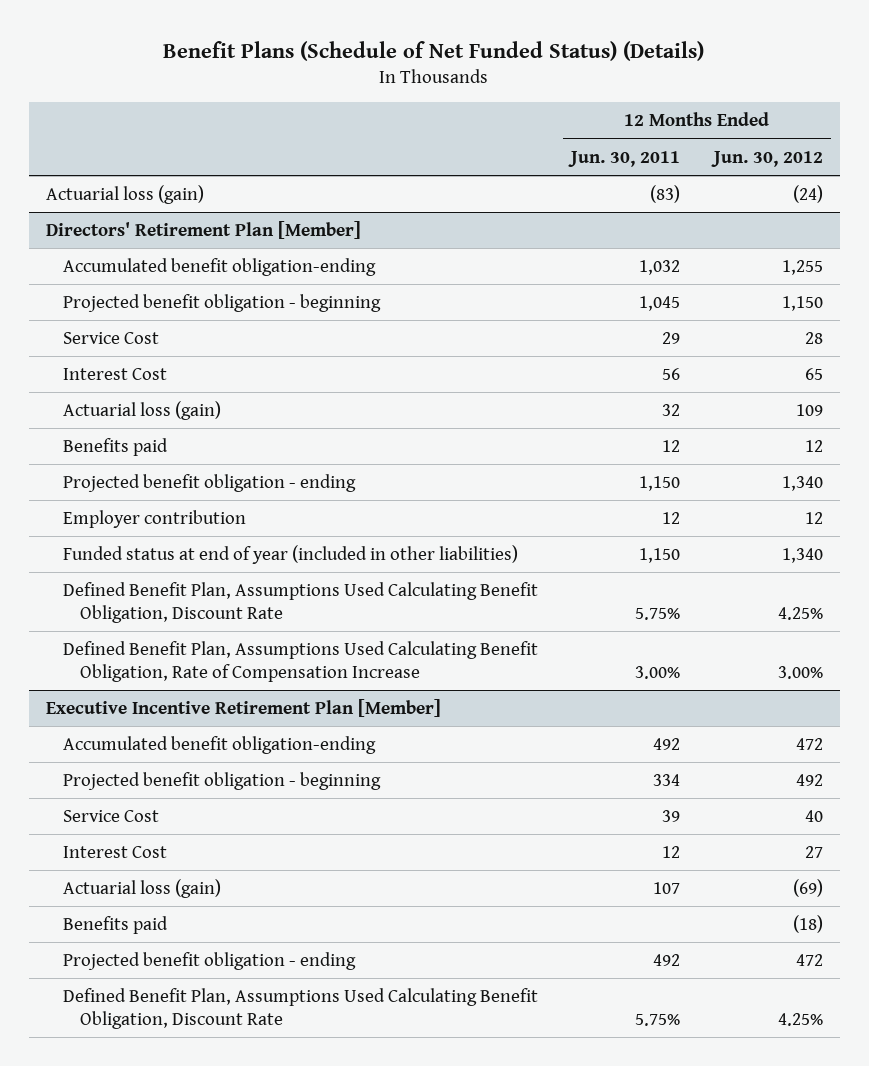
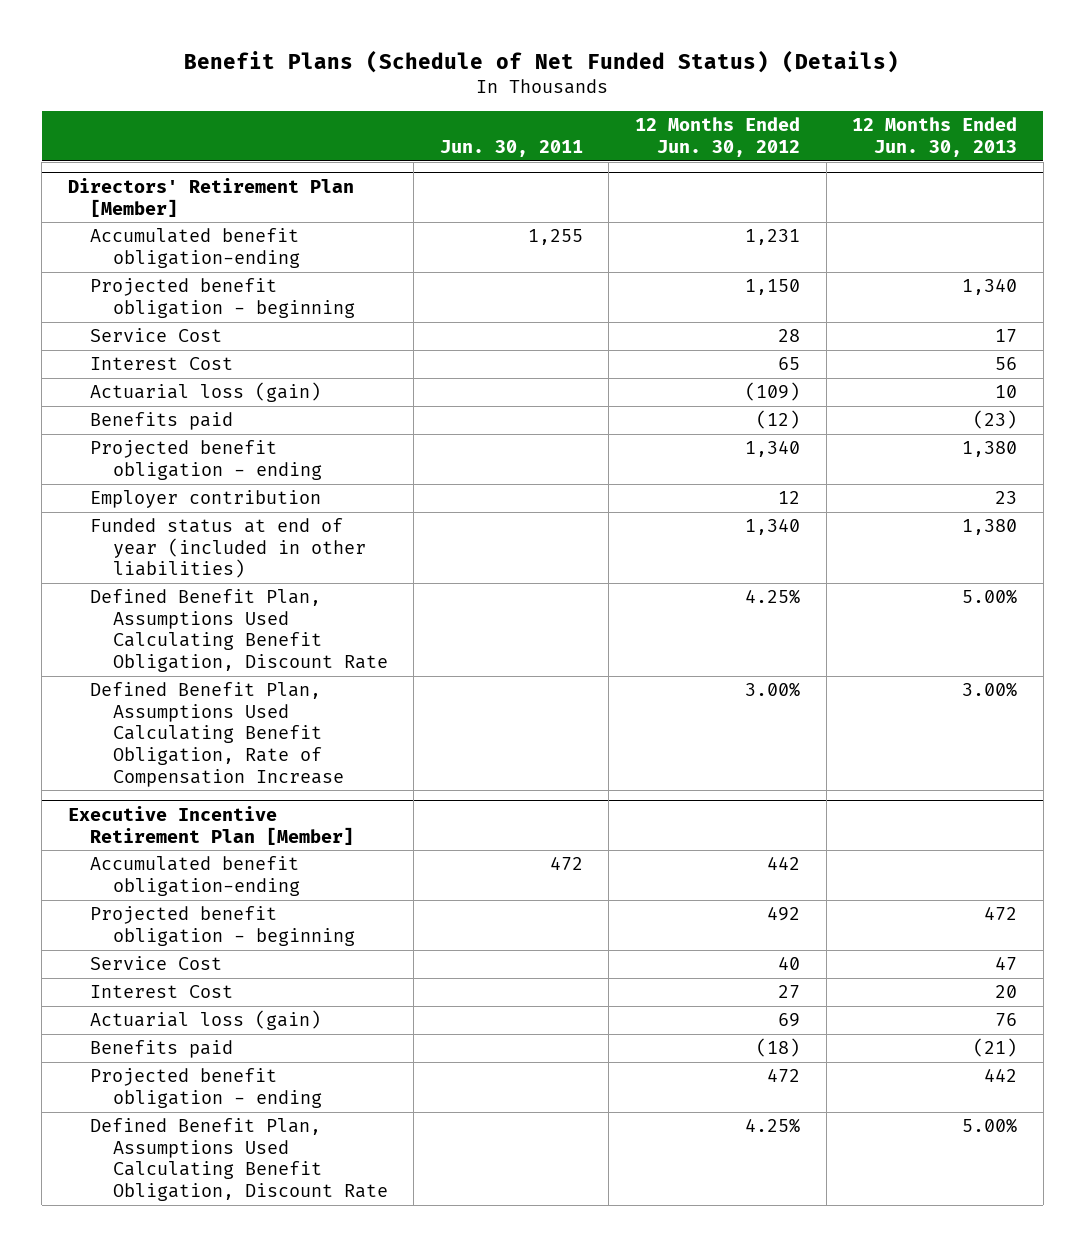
- | 12 Months Ended Jun. 30, 2011 | 12 Months Ended Jun. 30, 2012
+ | Jun. 30, 2011 | 12 Months Ended Jun. 30, 2012 | 12 Months Ended Jun. 30, 2013
- Actuarial loss (gain) | (83) | (24)
@ Directors' Retirement Plan [Member]
- Accumulated benefit obligation-ending | 1,032 | 1,255
+ Accumulated benefit obligation-ending | 1,255 | 1,231 |
- Actuarial loss (gain) | 32 | 109
- Benefits paid | 12 | 12
+ Actuarial loss (gain) | | (109) | 10
+ Benefits paid | | (12) | (23)
@ Executive Incentive Retirement Plan [Member]
- Accumulated benefit obligation-ending | 492 | 472
+ Accumulated benefit obligation-ending | 472 | 442 |
- Actuarial loss (gain) | 107 | (69)
+ Actuarial loss (gain) | | 69 | 76

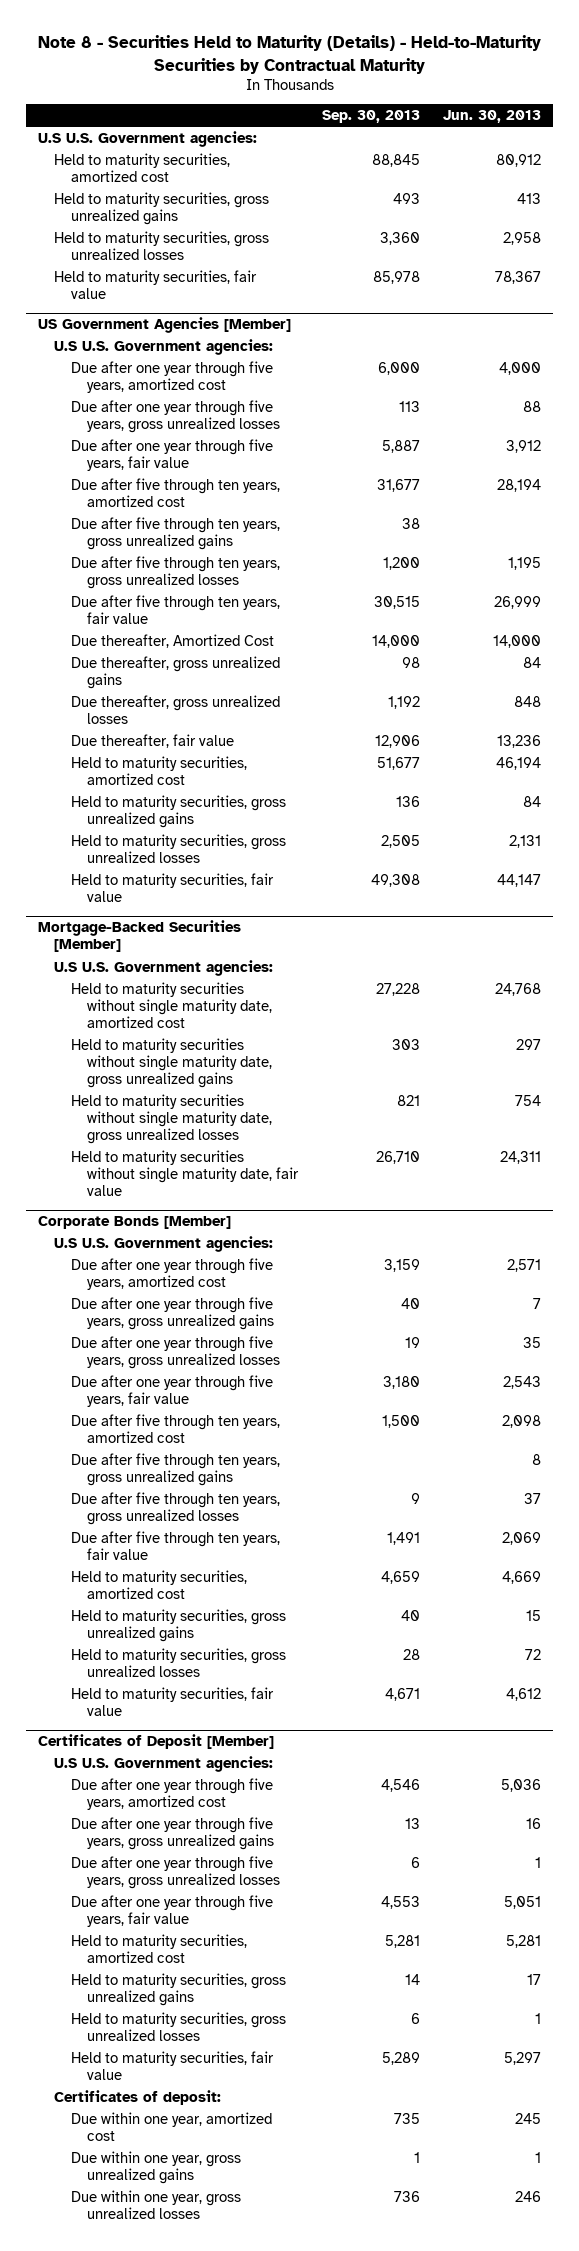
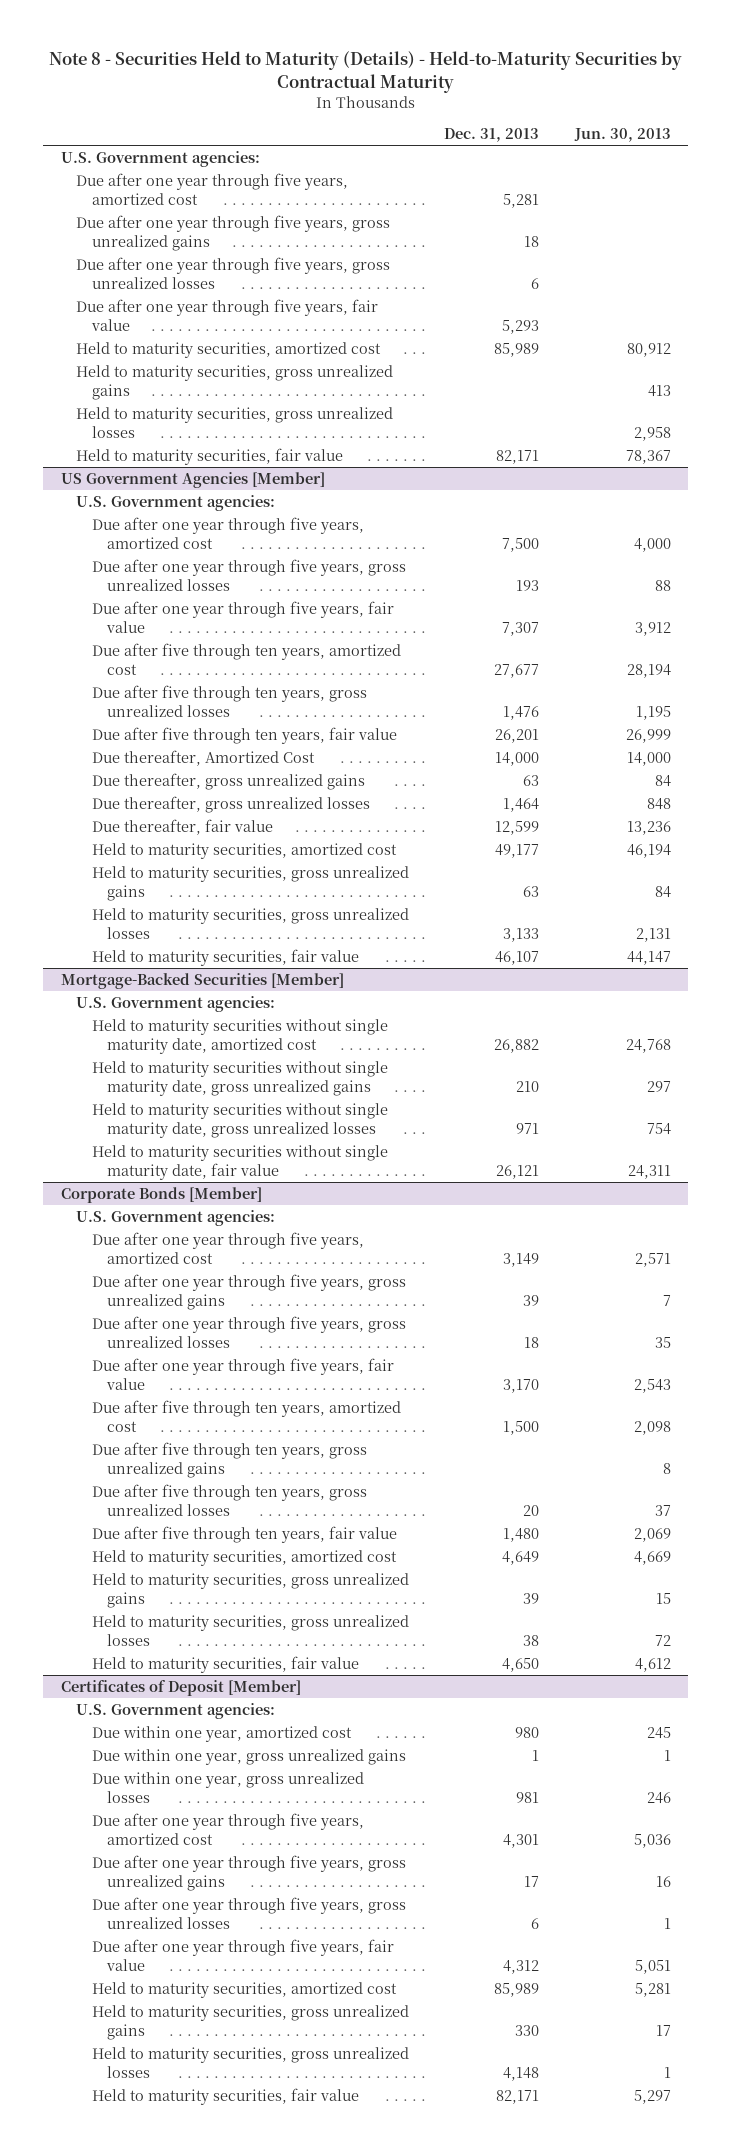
- | Sep. 30, 2013 | Jun. 30, 2013
+ | Dec. 31, 2013 | Jun. 30, 2013
- U.S U.S. Government agencies:
+ U.S. Government agencies:
+ Due after one year through five years, amortized cost | 5,281 |
+ Due after one year through five years, gross unrealized gains | 18 |
+ Due after one year through five years, gross unrealized losses | 6 |
+ Due after one year through five years, fair value | 5,293 |
@ US Government Agencies [Member]
- U.S U.S. Government agencies:
+ U.S. Government agencies:
- Due after five through ten years, gross unrealized gains | 38 |
@ Mortgage-Backed Securities [Member]
- U.S U.S. Government agencies:
+ U.S. Government agencies:
@ Corporate Bonds [Member]
- U.S U.S. Government agencies:
+ U.S. Government agencies:
@ Certificates of Deposit [Member]
- U.S U.S. Government agencies:
+ U.S. Government agencies:
moved up: Due within one year, amortized cost | 980 | 245
moved up: Due within one year, gross unrealized gains | 1 | 1
moved up: Due within one year, gross unrealized losses | 981 | 246
- Certificates of deposit:

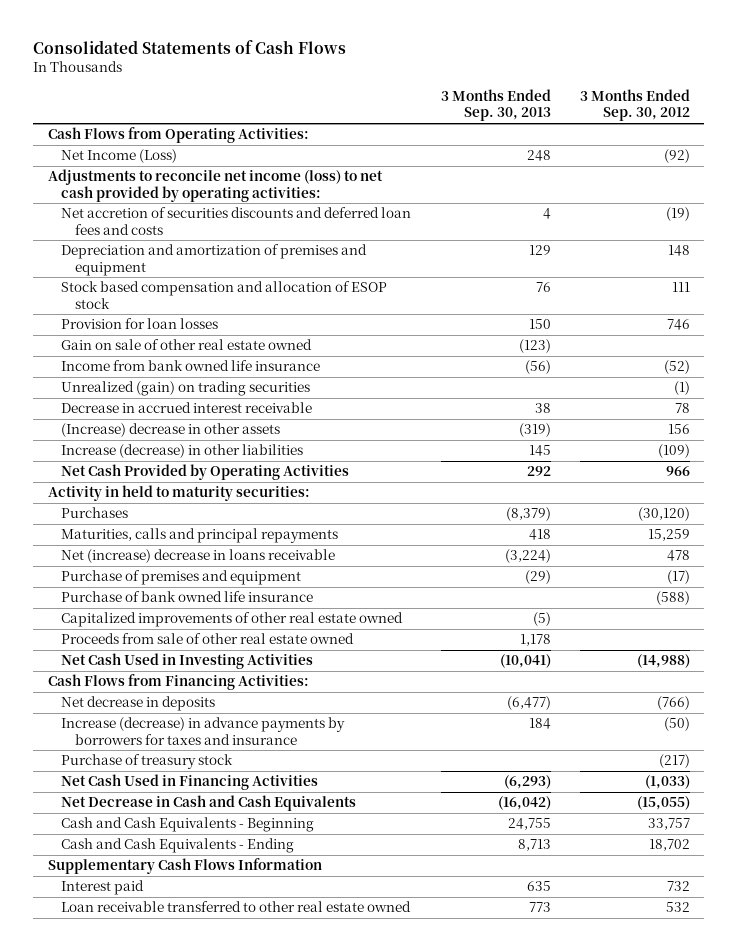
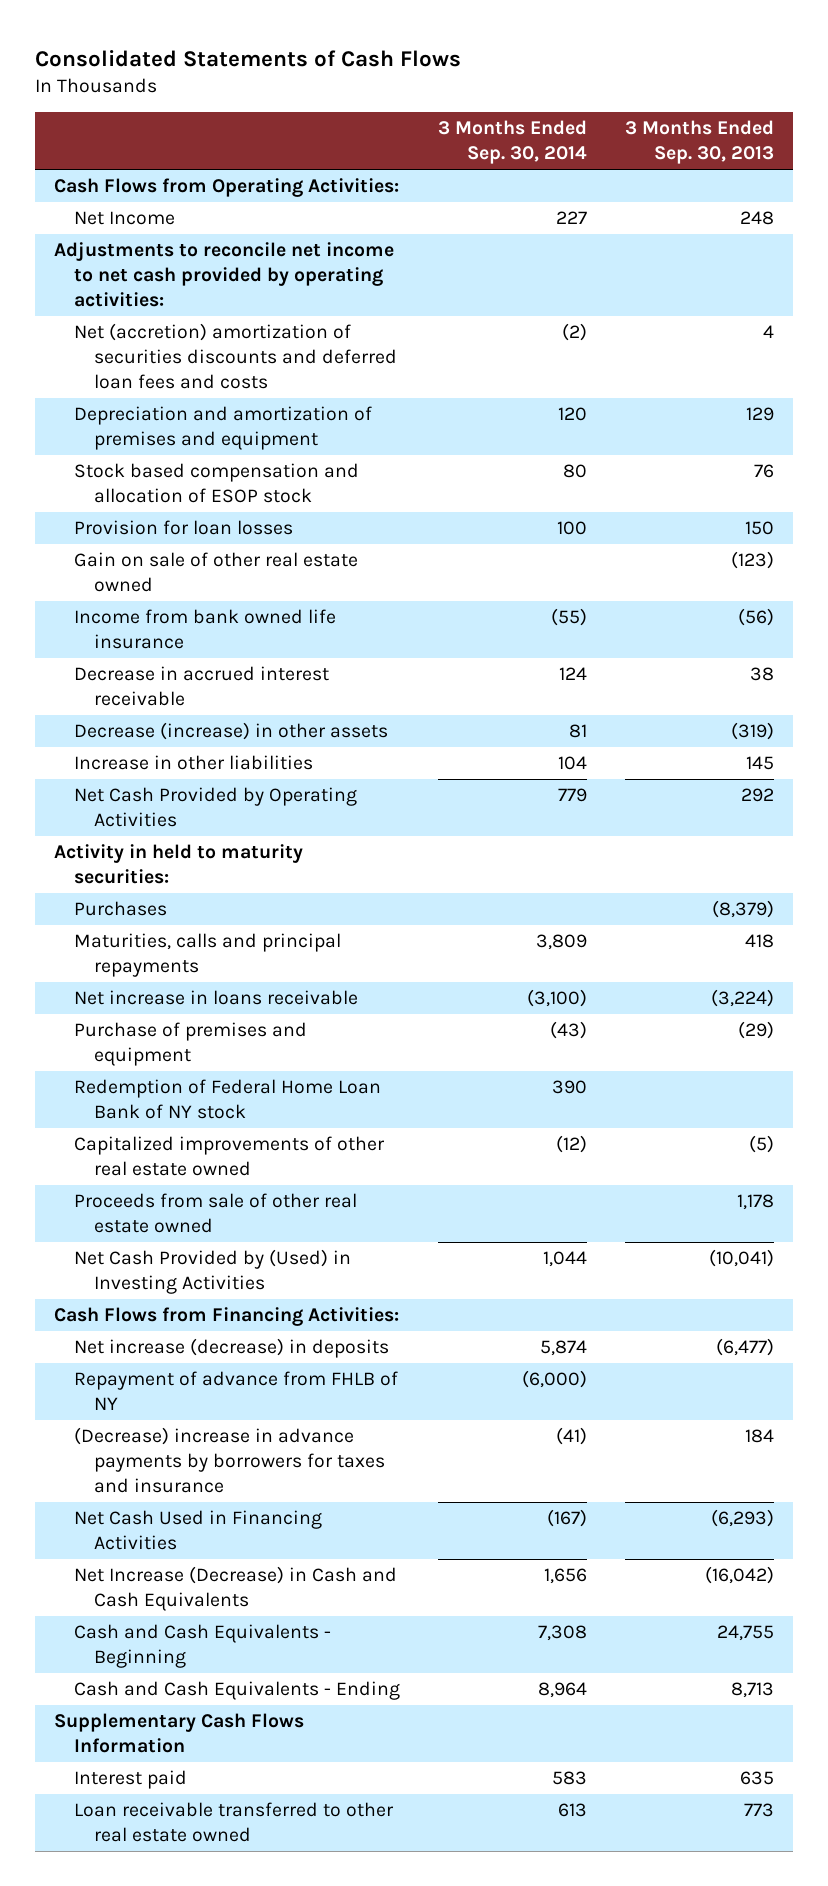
- | 3 Months Ended Sep. 30, 2013 | 3 Months Ended Sep. 30, 2012
+ | 3 Months Ended Sep. 30, 2014 | 3 Months Ended Sep. 30, 2013
- Net Income (Loss) | 248 | (92)
- Adjustments to reconcile net income (loss) to net cash provided by operating activities:
- Net accretion of securities discounts and deferred loan fees and costs | 4 | (19)
+ Net Income | 227 | 248
+ Adjustments to reconcile net income to net cash provided by operating activities:
+ Net (accretion) amortization of securities discounts and deferred loan fees and costs | (2) | 4
- Unrealized (gain) on trading securities | | (1)
- (Increase) decrease in other assets | (319) | 156
- Increase (decrease) in other liabilities | 145 | (109)
+ Decrease (increase) in other assets | 81 | (319)
+ Increase in other liabilities | 104 | 145
- Net (increase) decrease in loans receivable | (3,224) | 478
+ Net increase in loans receivable | (3,100) | (3,224)
- Purchase of bank owned life insurance | | (588)
+ Redemption of Federal Home Loan Bank of NY stock | 390 |
- Net Cash Used in Investing Activities | (10,041) | (14,988)
+ Net Cash Provided by (Used) in Investing Activities | 1,044 | (10,041)
- Net decrease in deposits | (6,477) | (766)
- Increase (decrease) in advance payments by borrowers for taxes and insurance | 184 | (50)
- Purchase of treasury stock | | (217)
+ Net increase (decrease) in deposits | 5,874 | (6,477)
+ Repayment of advance from FHLB of NY | (6,000) |
+ (Decrease) increase in advance payments by borrowers for taxes and insurance | (41) | 184
- Net Decrease in Cash and Cash Equivalents | (16,042) | (15,055)
+ Net Increase (Decrease) in Cash and Cash Equivalents | 1,656 | (16,042)

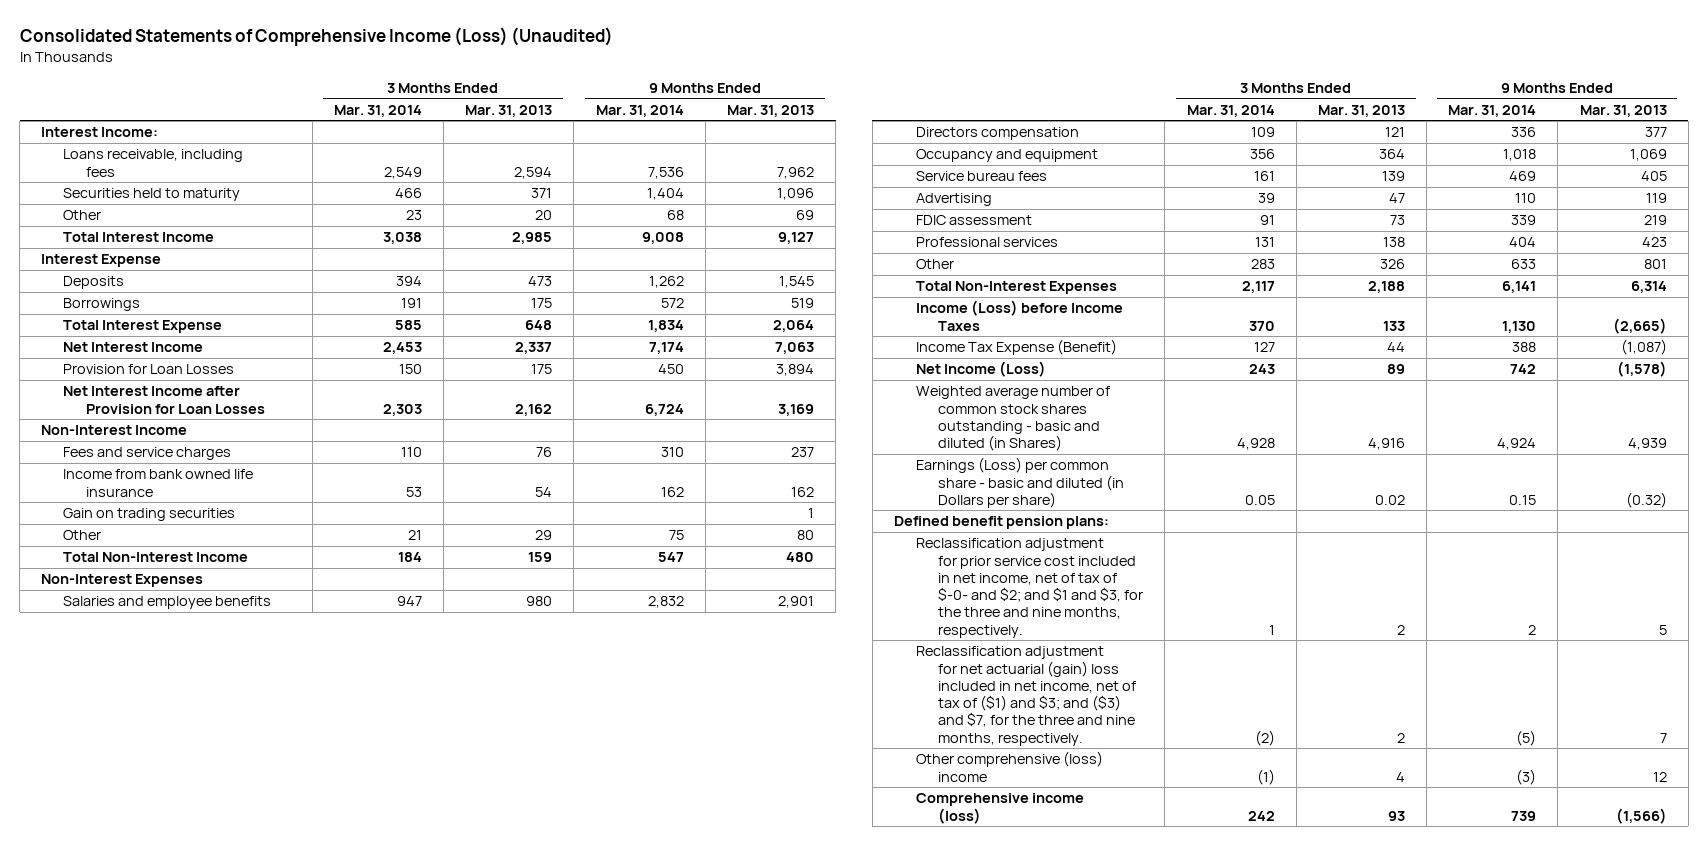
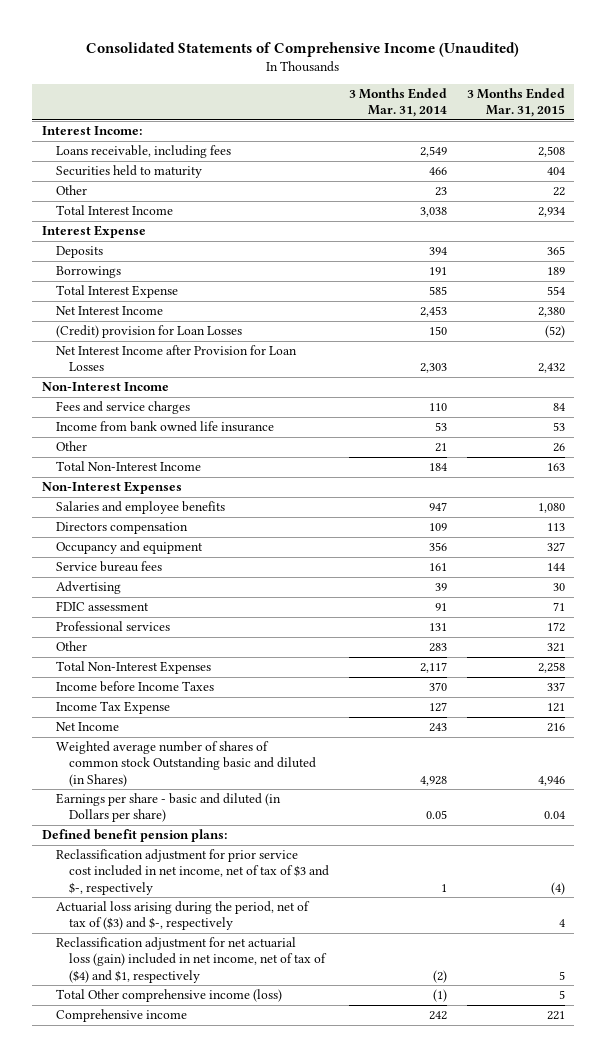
- Consolidated Statements of Comprehensive Income (Loss) (Unaudited)
+ Consolidated Statements of Comprehensive Income (Unaudited)
- | 3 Months Ended Mar. 31, 2014 | 3 Months Ended Mar. 31, 2013 | 9 Months Ended Mar. 31, 2014 | 9 Months Ended Mar. 31, 2013
+ | 3 Months Ended Mar. 31, 2014 | 3 Months Ended Mar. 31, 2015
- Provision for Loan Losses | 150 | 175 | 450 | 3,894
+ (Credit) provision for Loan Losses | 150 | (52)
- Gain on trading securities | | | | 1
- Income (Loss) before Income Taxes | 370 | 133 | 1,130 | (2,665)
- Income Tax Expense (Benefit) | 127 | 44 | 388 | (1,087)
- Net Income (Loss) | 243 | 89 | 742 | (1,578)
- Weighted average number of common stock shares outstanding - basic and diluted (in Shares) | 4,928 | 4,916 | 4,924 | 4,939
- Earnings (Loss) per common share - basic and diluted (in Dollars per share) | 0.05 | 0.02 | 0.15 | (0.32)
+ Income before Income Taxes | 370 | 337
+ Income Tax Expense | 127 | 121
+ Net Income | 243 | 216
+ Weighted average number of shares of common stock Outstanding basic and diluted (in Shares) | 4,928 | 4,946
+ Earnings per share - basic and diluted (in Dollars per share) | 0.05 | 0.04
- Reclassification adjustment for prior service cost included in net income, net of tax of $-0- and $2; and $1 and $3, for the three and nine months, respectively. | 1 | 2 | 2 | 5
- Reclassification adjustment for net actuarial (gain) loss included in net income, net of tax of ($1) and $3; and ($3) and $7, for the three and nine months, respectively. | (2) | 2 | (5) | 7
- Other comprehensive (loss) income | (1) | 4 | (3) | 12
- Comprehensive income (loss) | 242 | 93 | 739 | (1,566)
+ Reclassification adjustment for prior service cost included in net income, net of tax of $3 and $-, respectively | 1 | (4)
+ Actuarial loss arising during the period, net of tax of ($3) and $-, respectively | | 4
+ Reclassification adjustment for net actuarial loss (gain) included in net income, net of tax of ($4) and $1, respectively | (2) | 5
+ Total Other comprehensive income (loss) | (1) | 5
+ Comprehensive income | 242 | 221

